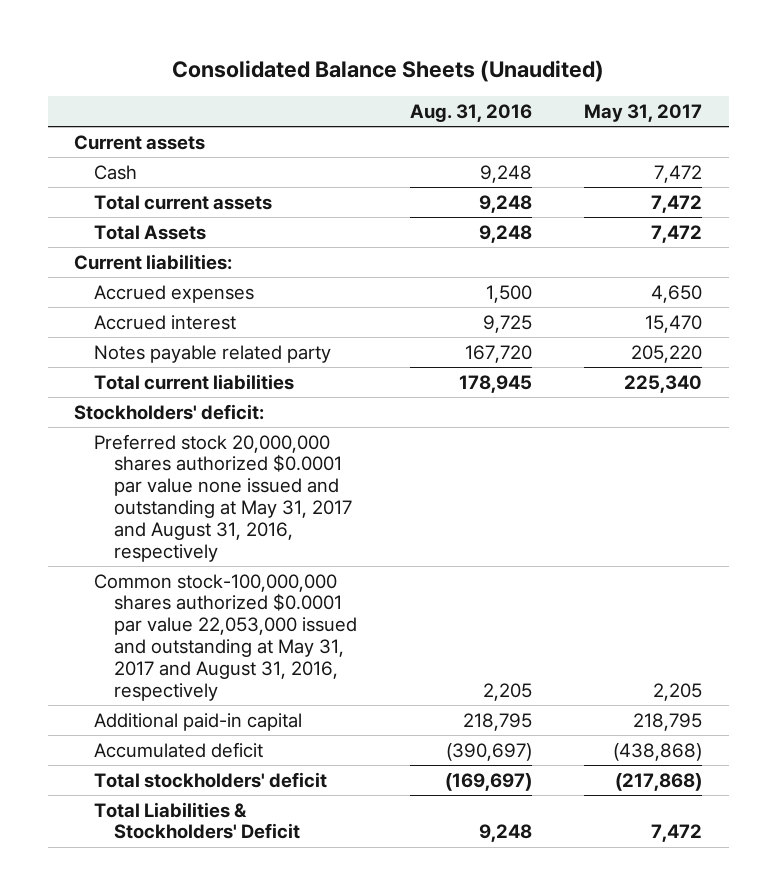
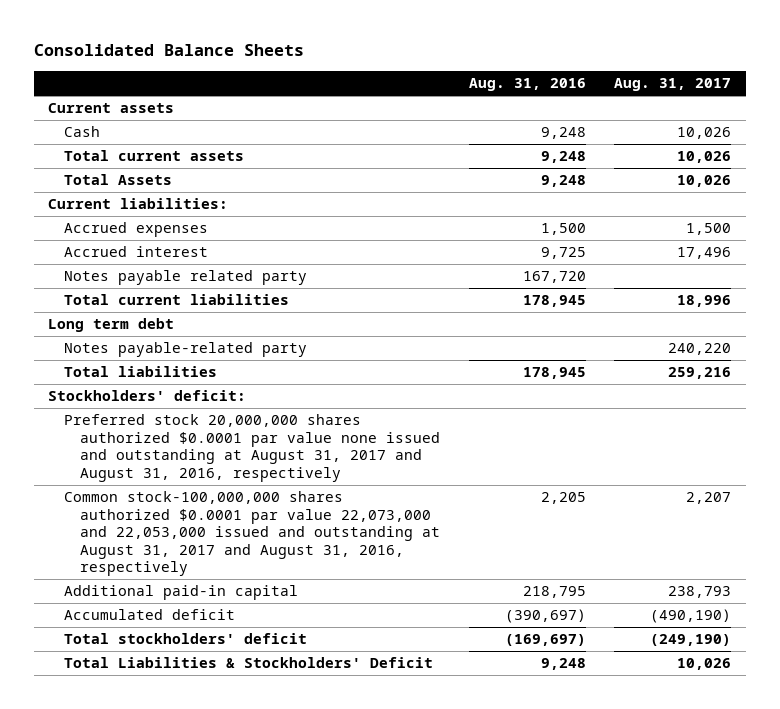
- Consolidated Balance Sheets (Unaudited)
+ Consolidated Balance Sheets
- | Aug. 31, 2016 | May 31, 2017
+ | Aug. 31, 2016 | Aug. 31, 2017
+ Long term debt
+ Notes payable-related party | | 240,220
+ Total liabilities | 178,945 | 259,216
- Preferred stock 20,000,000 shares authorized $0.0001 par value none issued and outstanding at May 31, 2017 and August 31, 2016, respectively
- Common stock-100,000,000 shares authorized $0.0001 par value 22,053,000 issued and outstanding at May 31, 2017 and August 31, 2016, respectively | 2,205 | 2,205
+ Preferred stock 20,000,000 shares authorized $0.0001 par value none issued and outstanding at August 31, 2017 and August 31, 2016, respectively
+ Common stock-100,000,000 shares authorized $0.0001 par value 22,073,000 and 22,053,000 issued and outstanding at August 31, 2017 and August 31, 2016, respectively | 2,205 | 2,207

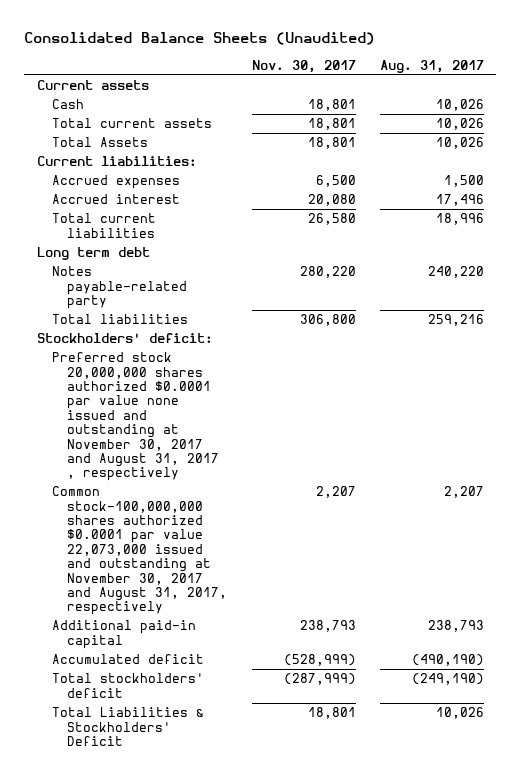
- Consolidated Balance Sheets
+ Consolidated Balance Sheets (Unaudited)
- | Aug. 31, 2016 | Aug. 31, 2017
+ | Nov. 30, 2017 | Aug. 31, 2017
- Notes payable related party | 167,720 |
- Preferred stock 20,000,000 shares authorized $0.0001 par value none issued and outstanding at August 31, 2017 and August 31, 2016, respectively
- Common stock-100,000,000 shares authorized $0.0001 par value 22,073,000 and 22,053,000 issued and outstanding at August 31, 2017 and August 31, 2016, respectively | 2,205 | 2,207
+ Preferred stock 20,000,000 shares authorized $0.0001 par value none issued and outstanding at November 30, 2017 and August 31, 2017 , respectively
+ Common stock-100,000,000 shares authorized $0.0001 par value 22,073,000 issued and outstanding at November 30, 2017 and August 31, 2017, respectively | 2,207 | 2,207

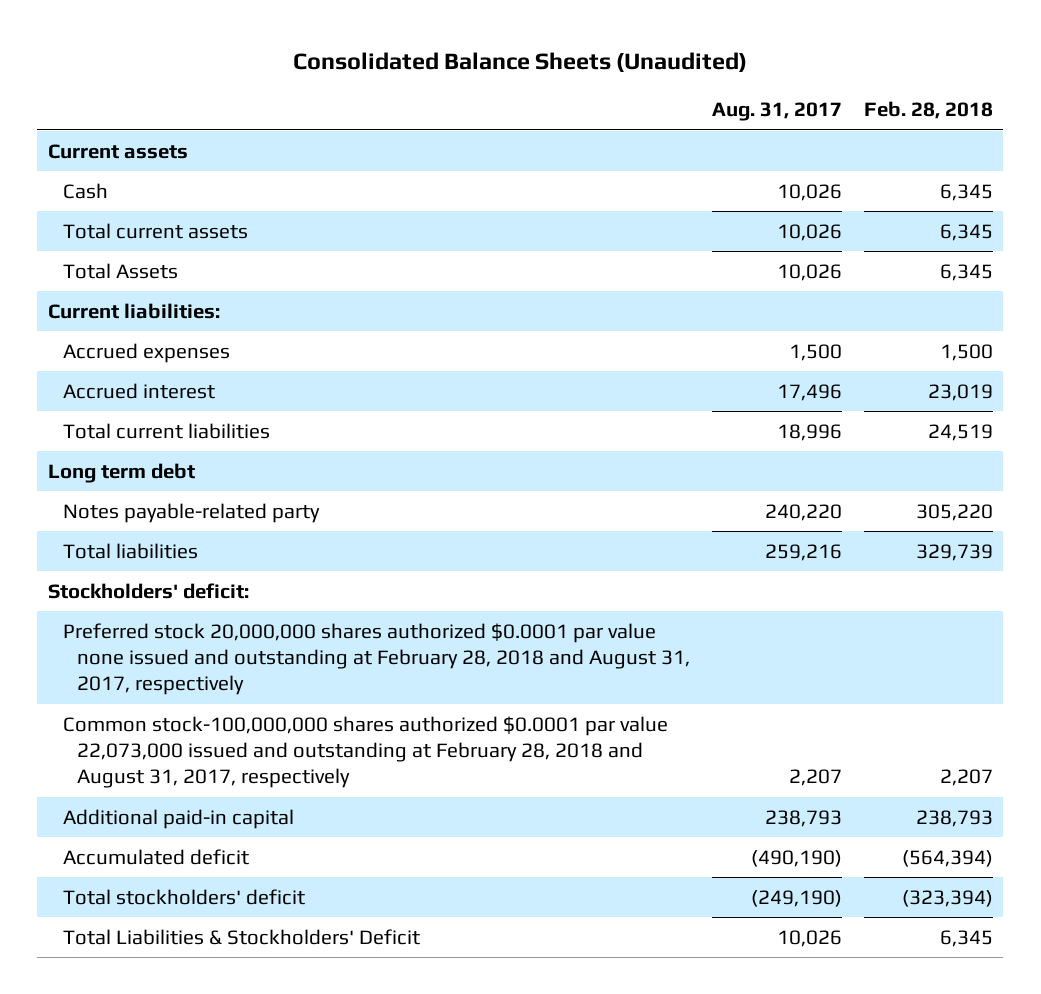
- | Nov. 30, 2017 | Aug. 31, 2017
+ | Aug. 31, 2017 | Feb. 28, 2018
- Preferred stock 20,000,000 shares authorized $0.0001 par value none issued and outstanding at November 30, 2017 and August 31, 2017 , respectively
- Common stock-100,000,000 shares authorized $0.0001 par value 22,073,000 issued and outstanding at November 30, 2017 and August 31, 2017, respectively | 2,207 | 2,207
+ Preferred stock 20,000,000 shares authorized $0.0001 par value none issued and outstanding at February 28, 2018 and August 31, 2017, respectively
+ Common stock-100,000,000 shares authorized $0.0001 par value 22,073,000 issued and outstanding at February 28, 2018 and August 31, 2017, respectively | 2,207 | 2,207

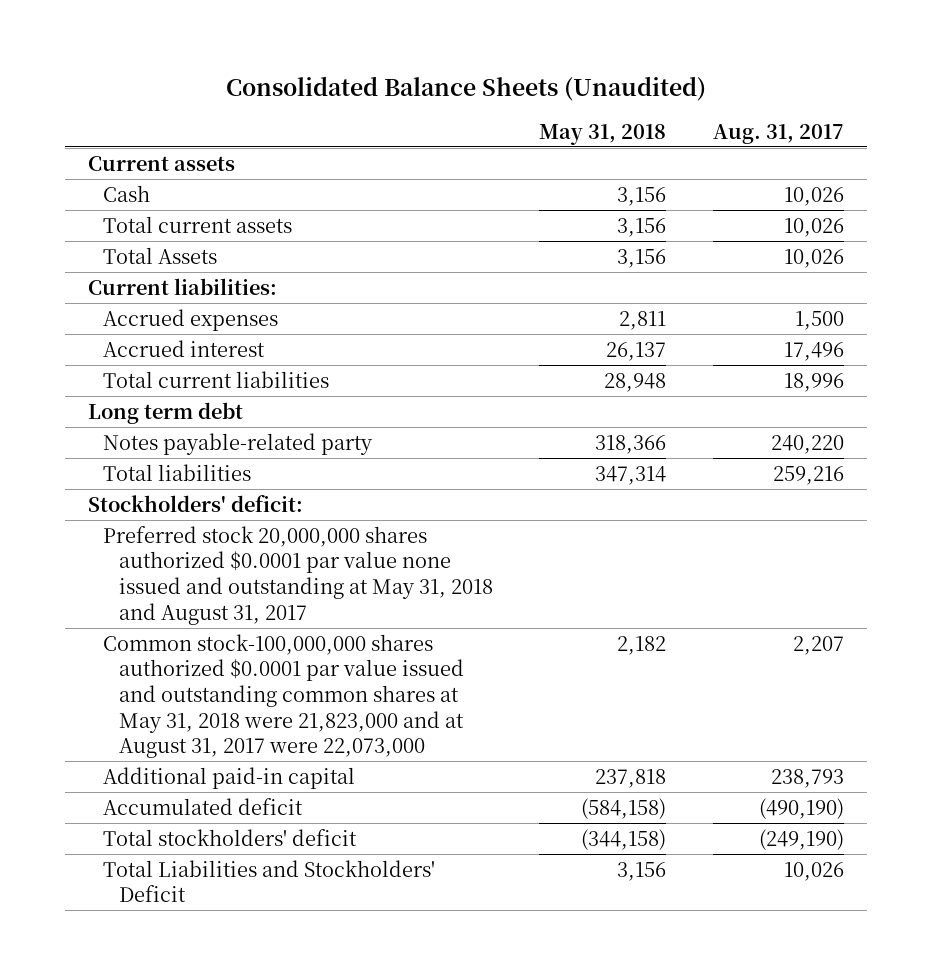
- | Aug. 31, 2017 | Feb. 28, 2018
+ | May 31, 2018 | Aug. 31, 2017
- Preferred stock 20,000,000 shares authorized $0.0001 par value none issued and outstanding at February 28, 2018 and August 31, 2017, respectively
- Common stock-100,000,000 shares authorized $0.0001 par value 22,073,000 issued and outstanding at February 28, 2018 and August 31, 2017, respectively | 2,207 | 2,207
+ Preferred stock 20,000,000 shares authorized $0.0001 par value none issued and outstanding at May 31, 2018 and August 31, 2017
+ Common stock-100,000,000 shares authorized $0.0001 par value issued and outstanding common shares at May 31, 2018 were 21,823,000 and at August 31, 2017 were 22,073,000 | 2,182 | 2,207
- Total Liabilities & Stockholders' Deficit | 10,026 | 6,345
+ Total Liabilities and Stockholders' Deficit | 3,156 | 10,026

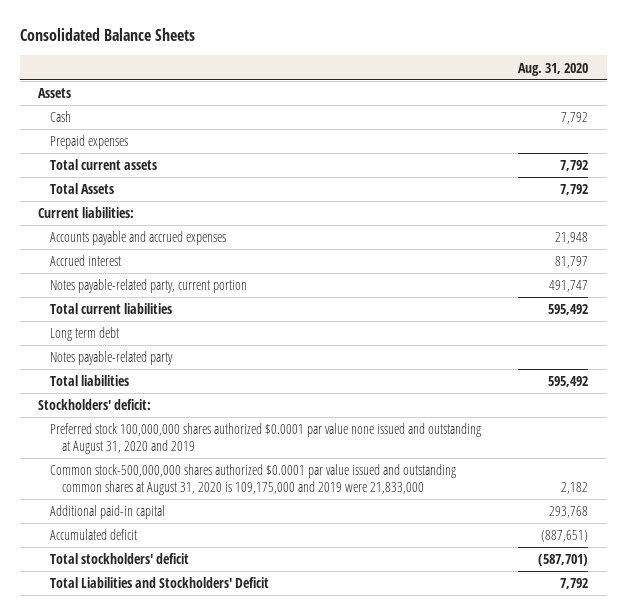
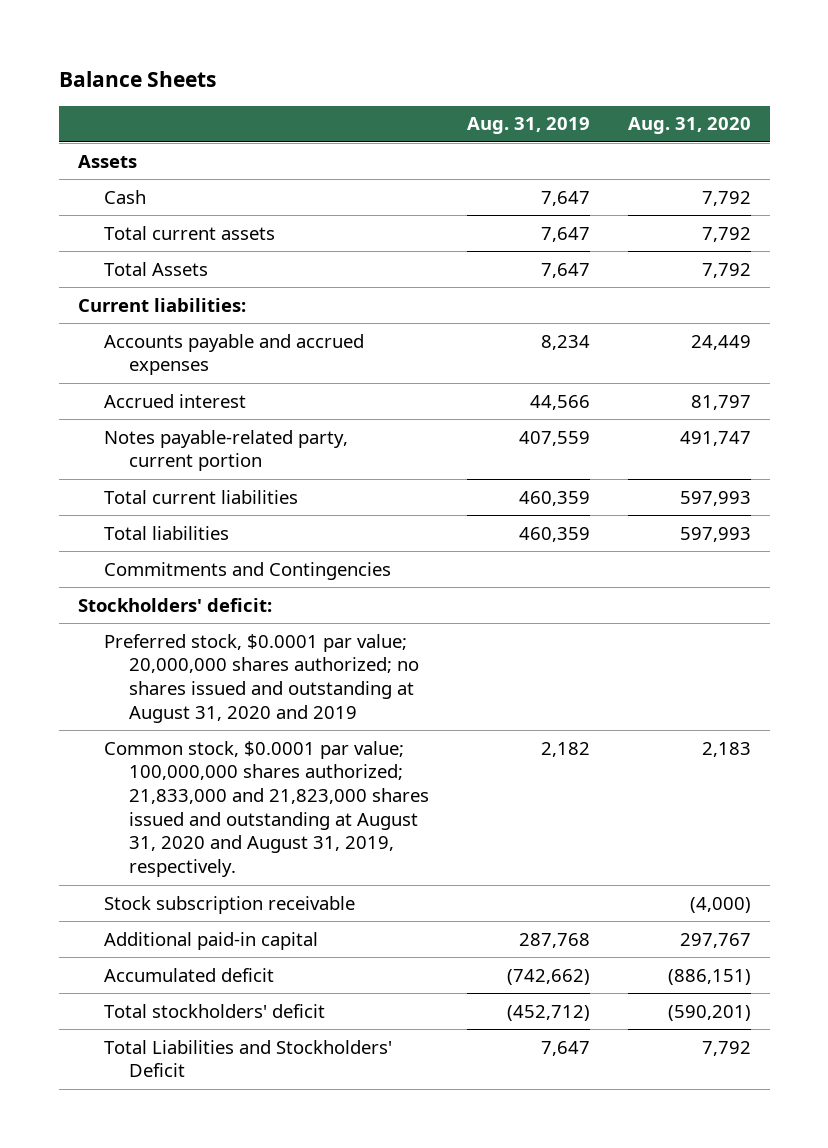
- Consolidated Balance Sheets
+ Balance Sheets
- | Aug. 31, 2020
+ | Aug. 31, 2019 | Aug. 31, 2020
- Prepaid expenses
- Accounts payable and accrued expenses | 21,948
+ Accounts payable and accrued expenses | 8,234 | 24,449
- Total current liabilities | 595,492
- Long term debt
- Notes payable-related party
- Total liabilities | 595,492
+ Total current liabilities | 460,359 | 597,993
+ Total liabilities | 460,359 | 597,993
+ Commitments and Contingencies
- Preferred stock 100,000,000 shares authorized $0.0001 par value none issued and outstanding at August 31, 2020 and 2019
- Common stock-500,000,000 shares authorized $0.0001 par value issued and outstanding common shares at August 31, 2020 is 109,175,000 and 2019 were 21,833,000 | 2,182
- Additional paid-in capital | 293,768
- Accumulated deficit | (887,651)
- Total stockholders' deficit | (587,701)
+ Preferred stock, $0.0001 par value; 20,000,000 shares authorized; no shares issued and outstanding at August 31, 2020 and 2019
+ Common stock, $0.0001 par value; 100,000,000 shares authorized; 21,833,000 and 21,823,000 shares issued and outstanding at August 31, 2020 and August 31, 2019, respectively. | 2,182 | 2,183
+ Stock subscription receivable | | (4,000)
+ Additional paid-in capital | 287,768 | 297,767
+ Accumulated deficit | (742,662) | (886,151)
+ Total stockholders' deficit | (452,712) | (590,201)

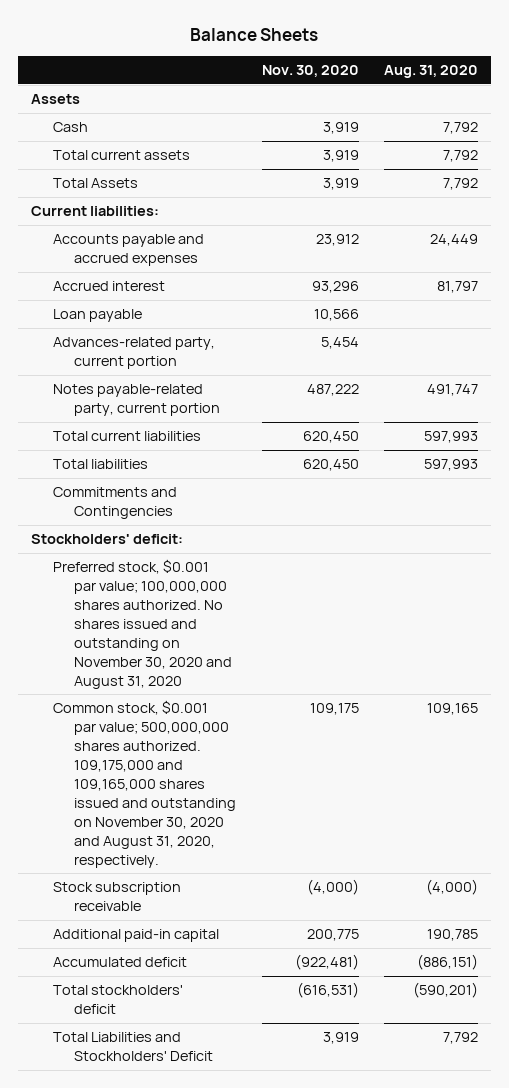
- | Aug. 31, 2019 | Aug. 31, 2020
+ | Nov. 30, 2020 | Aug. 31, 2020
+ Loan payable | 10,566 |
+ Advances-related party, current portion | 5,454 |
- Preferred stock, $0.0001 par value; 20,000,000 shares authorized; no shares issued and outstanding at August 31, 2020 and 2019
- Common stock, $0.0001 par value; 100,000,000 shares authorized; 21,833,000 and 21,823,000 shares issued and outstanding at August 31, 2020 and August 31, 2019, respectively. | 2,182 | 2,183
+ Preferred stock, $0.001 par value; 100,000,000 shares authorized. No shares issued and outstanding on November 30, 2020 and August 31, 2020
+ Common stock, $0.001 par value; 500,000,000 shares authorized. 109,175,000 and 109,165,000 shares issued and outstanding on November 30, 2020 and August 31, 2020, respectively. | 109,175 | 109,165
- Additional paid-in capital | 287,768 | 297,767
+ Additional paid-in capital | 200,775 | 190,785

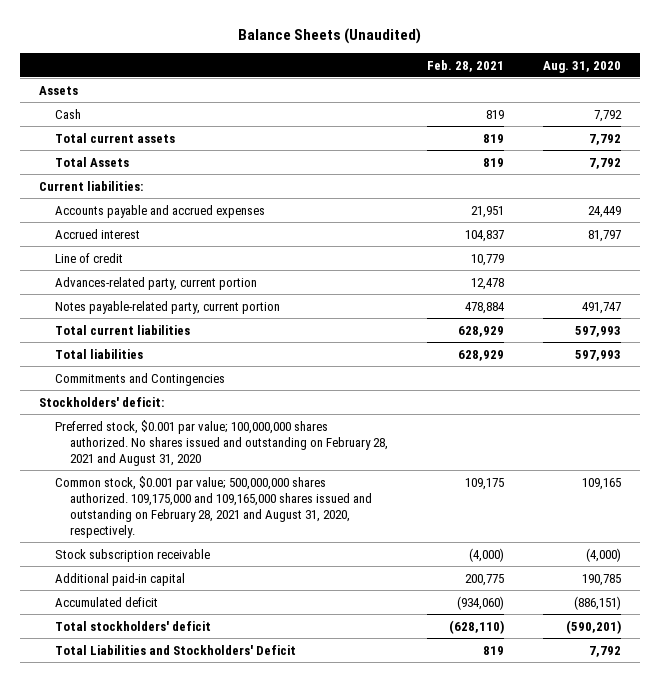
- Balance Sheets
+ Balance Sheets (Unaudited)
- | Nov. 30, 2020 | Aug. 31, 2020
+ | Feb. 28, 2021 | Aug. 31, 2020
- Loan payable | 10,566 |
+ Line of credit | 10,779 |
- Preferred stock, $0.001 par value; 100,000,000 shares authorized. No shares issued and outstanding on November 30, 2020 and August 31, 2020
- Common stock, $0.001 par value; 500,000,000 shares authorized. 109,175,000 and 109,165,000 shares issued and outstanding on November 30, 2020 and August 31, 2020, respectively. | 109,175 | 109,165
+ Preferred stock, $0.001 par value; 100,000,000 shares authorized. No shares issued and outstanding on February 28, 2021 and August 31, 2020
+ Common stock, $0.001 par value; 500,000,000 shares authorized. 109,175,000 and 109,165,000 shares issued and outstanding on February 28, 2021 and August 31, 2020, respectively. | 109,175 | 109,165

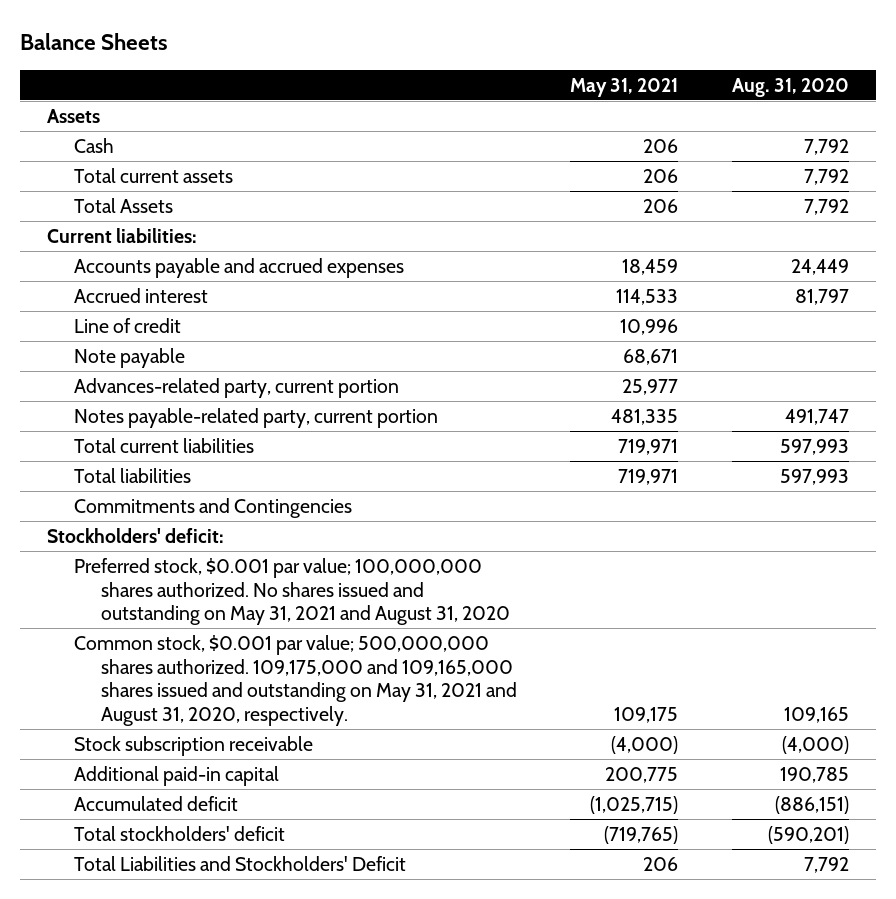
- Balance Sheets (Unaudited)
+ Balance Sheets
- | Feb. 28, 2021 | Aug. 31, 2020
+ | May 31, 2021 | Aug. 31, 2020
+ Note payable | 68,671 |
- Preferred stock, $0.001 par value; 100,000,000 shares authorized. No shares issued and outstanding on February 28, 2021 and August 31, 2020
- Common stock, $0.001 par value; 500,000,000 shares authorized. 109,175,000 and 109,165,000 shares issued and outstanding on February 28, 2021 and August 31, 2020, respectively. | 109,175 | 109,165
+ Preferred stock, $0.001 par value; 100,000,000 shares authorized. No shares issued and outstanding on May 31, 2021 and August 31, 2020
+ Common stock, $0.001 par value; 500,000,000 shares authorized. 109,175,000 and 109,165,000 shares issued and outstanding on May 31, 2021 and August 31, 2020, respectively. | 109,175 | 109,165

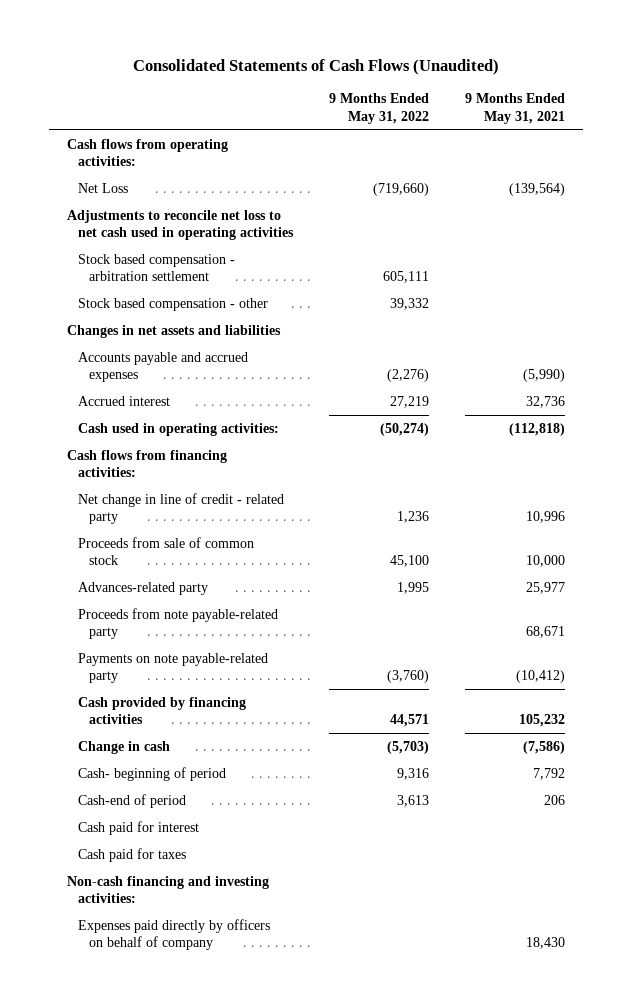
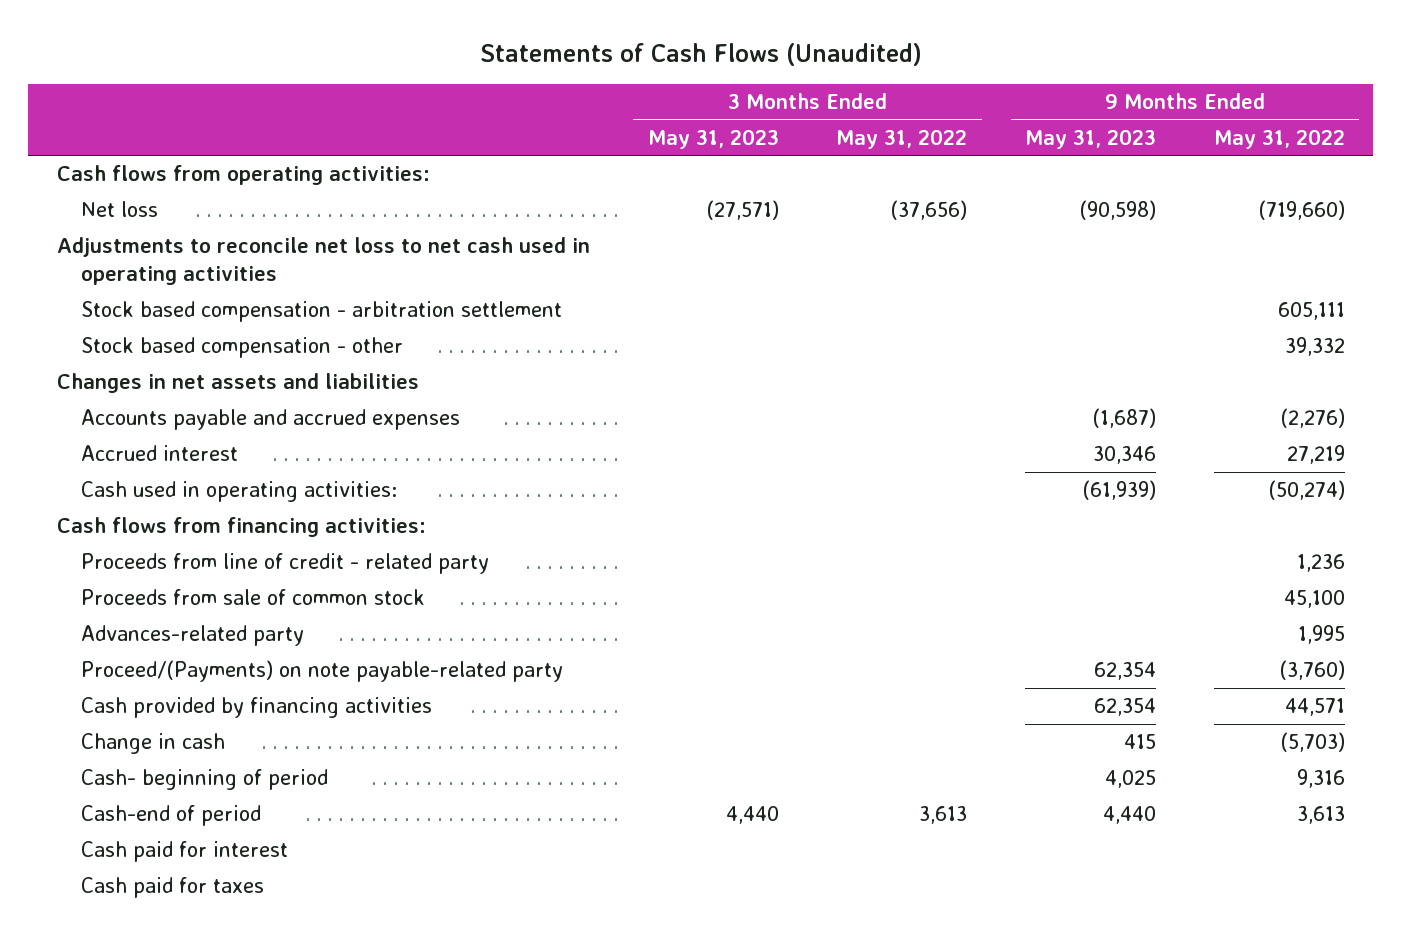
- Consolidated Statements of Cash Flows (Unaudited)
+ Statements of Cash Flows (Unaudited)
- | 9 Months Ended May 31, 2022 | 9 Months Ended May 31, 2021
+ | 3 Months Ended May 31, 2023 | 3 Months Ended May 31, 2022 | 9 Months Ended May 31, 2023 | 9 Months Ended May 31, 2022
- Net Loss | (719,660) | (139,564)
+ Net loss | (27,571) | (37,656) | (90,598) | (719,660)
- Net change in line of credit - related party | 1,236 | 10,996
+ Proceeds from line of credit - related party | | | | 1,236
- Proceeds from note payable-related party | | 68,671
- Payments on note payable-related party | (3,760) | (10,412)
+ Proceed/(Payments) on note payable-related party | | | 62,354 | (3,760)
- Non-cash financing and investing activities:
- Expenses paid directly by officers on behalf of company | | 18,430

